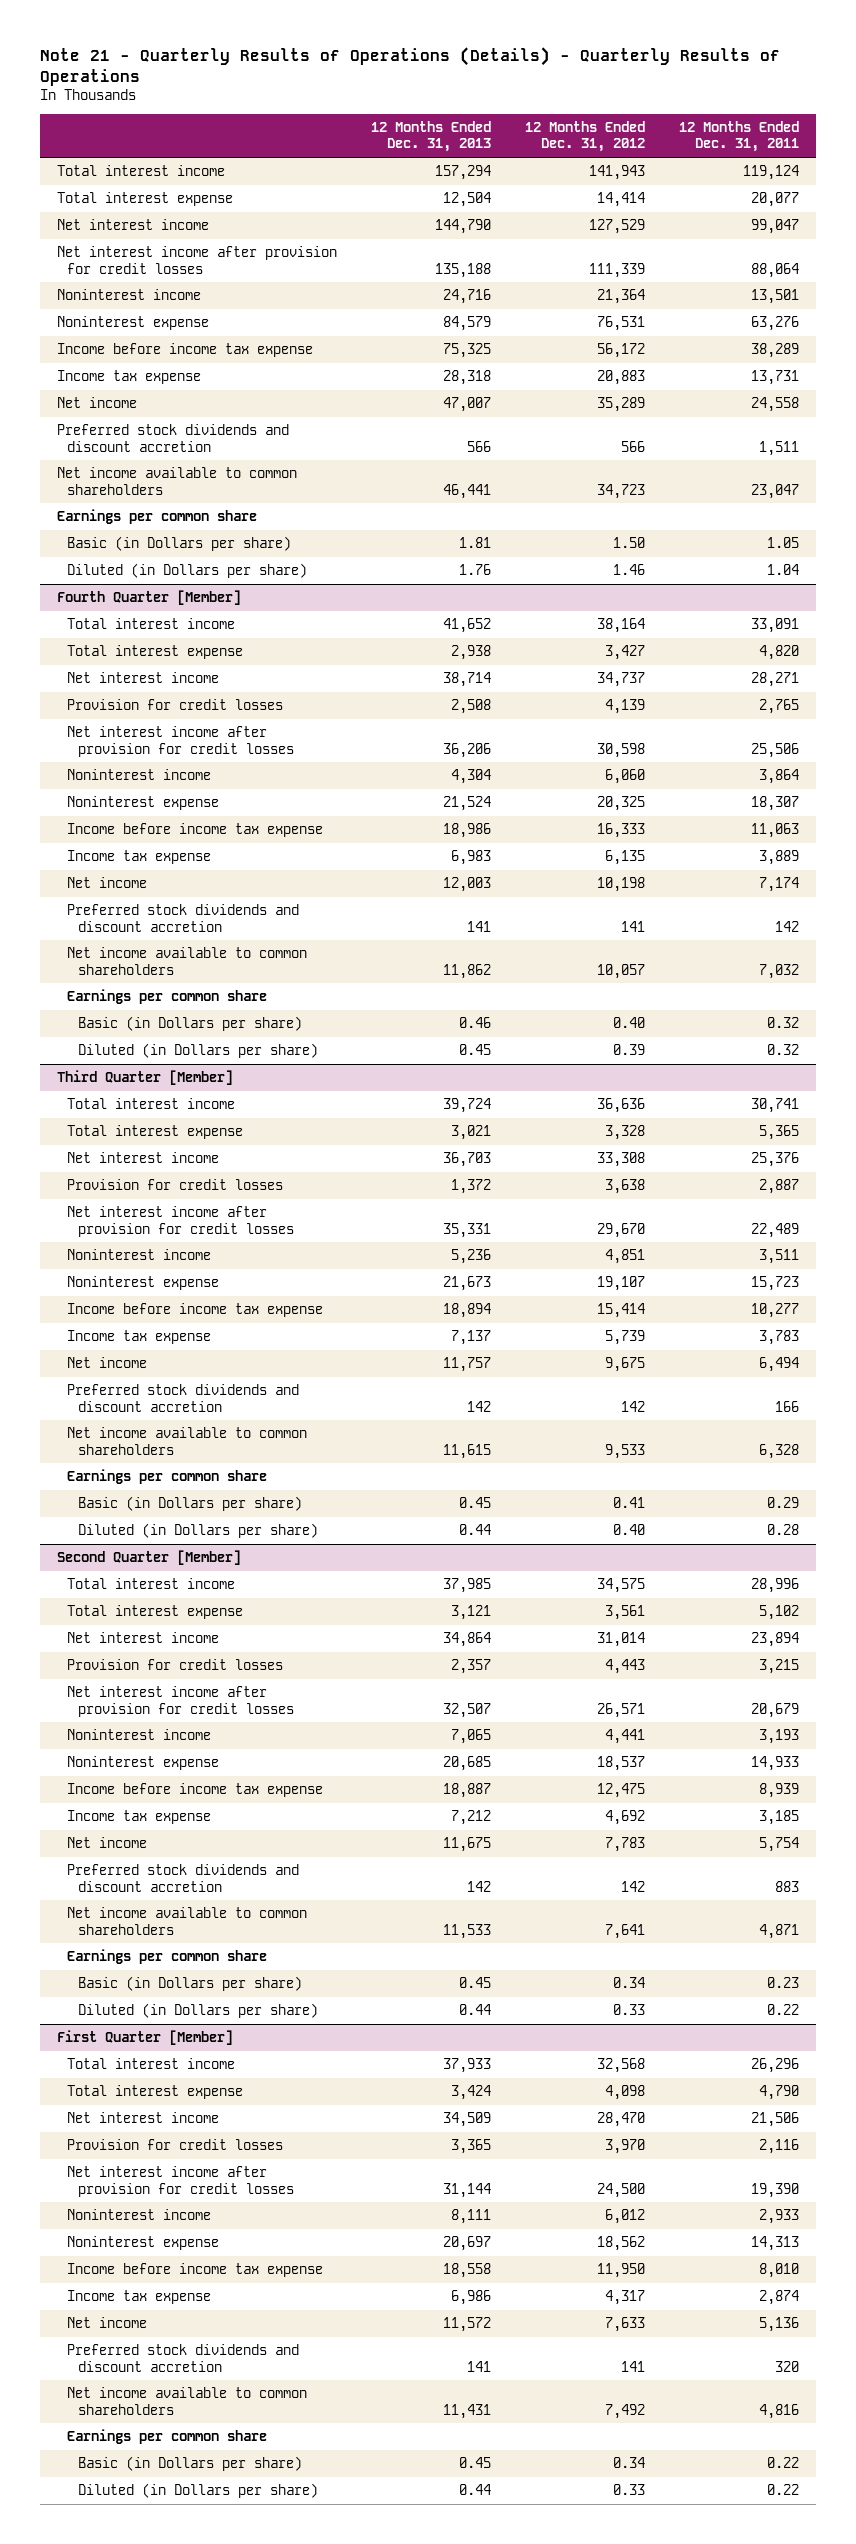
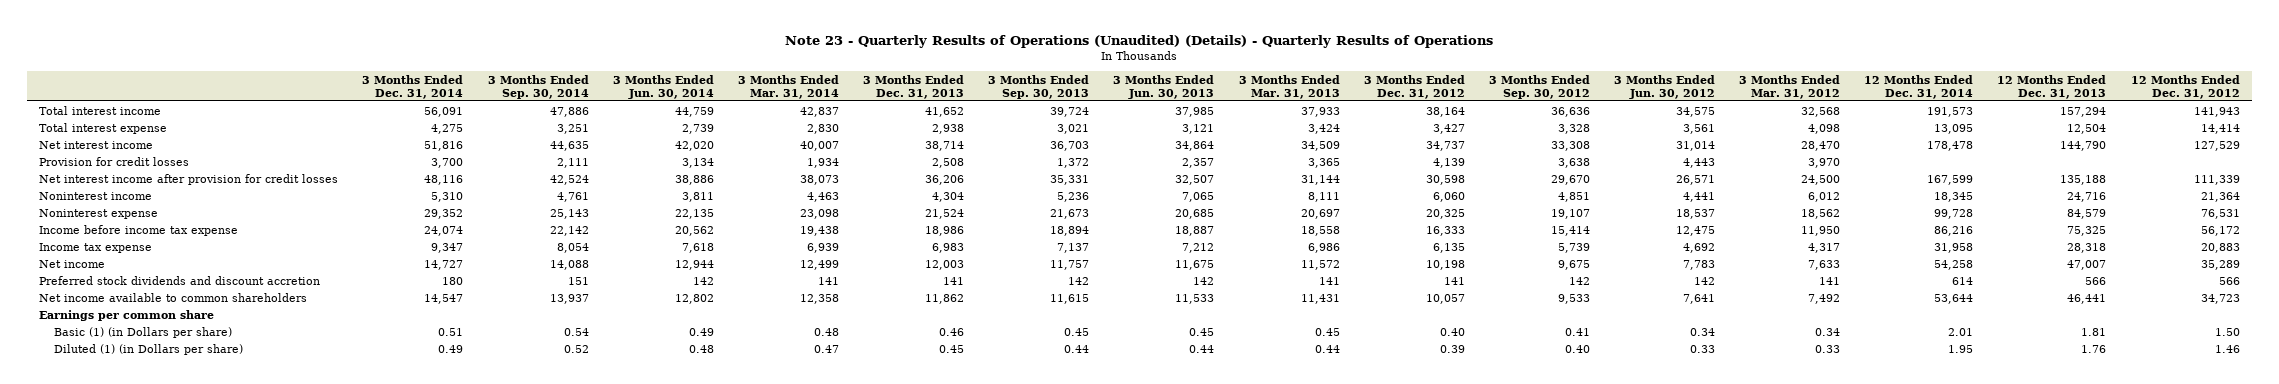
- Note 21 - Quarterly Results of Operations (Details) - Quarterly Results of Operations
+ Note 23 - Quarterly Results of Operations (Unaudited) (Details) - Quarterly Results of Operations
- | 12 Months Ended Dec. 31, 2013 | 12 Months Ended Dec. 31, 2012 | 12 Months Ended Dec. 31, 2011
+ | 3 Months Ended Dec. 31, 2014 | 3 Months Ended Sep. 30, 2014 | 3 Months Ended Jun. 30, 2014 | 3 Months Ended Mar. 31, 2014 | 3 Months Ended Dec. 31, 2013 | 3 Months Ended Sep. 30, 2013 | 3 Months Ended Jun. 30, 2013 | 3 Months Ended Mar. 31, 2013 | 3 Months Ended Dec. 31, 2012 | 3 Months Ended Sep. 30, 2012 | 3 Months Ended Jun. 30, 2012 | 3 Months Ended Mar. 31, 2012 | 12 Months Ended Dec. 31, 2014 | 12 Months Ended Dec. 31, 2013 | 12 Months Ended Dec. 31, 2012
+ Provision for credit losses | 3,700 | 2,111 | 3,134 | 1,934 | 2,508 | 1,372 | 2,357 | 3,365 | 4,139 | 3,638 | 4,443 | 3,970 | | |
- Basic (in Dollars per share) | 1.81 | 1.50 | 1.05
- Diluted (in Dollars per share) | 1.76 | 1.46 | 1.04
- Fourth Quarter [Member]
- Total interest income | 41,652 | 38,164 | 33,091
- Total interest expense | 2,938 | 3,427 | 4,820
- Net interest income | 38,714 | 34,737 | 28,271
- Provision for credit losses | 2,508 | 4,139 | 2,765
- Net interest income after provision for credit losses | 36,206 | 30,598 | 25,506
- Noninterest income | 4,304 | 6,060 | 3,864
- Noninterest expense | 21,524 | 20,325 | 18,307
- Income before income tax expense | 18,986 | 16,333 | 11,063
- Income tax expense | 6,983 | 6,135 | 3,889
- Net income | 12,003 | 10,198 | 7,174
- Preferred stock dividends and discount accretion | 141 | 141 | 142
- Net income available to common shareholders | 11,862 | 10,057 | 7,032
- Earnings per common share
- Basic (in Dollars per share) | 0.46 | 0.40 | 0.32
- Diluted (in Dollars per share) | 0.45 | 0.39 | 0.32
- Third Quarter [Member]
- Total interest income | 39,724 | 36,636 | 30,741
- Total interest expense | 3,021 | 3,328 | 5,365
- Net interest income | 36,703 | 33,308 | 25,376
- Provision for credit losses | 1,372 | 3,638 | 2,887
- Net interest income after provision for credit losses | 35,331 | 29,670 | 22,489
- Noninterest income | 5,236 | 4,851 | 3,511
- Noninterest expense | 21,673 | 19,107 | 15,723
- Income before income tax expense | 18,894 | 15,414 | 10,277
- Income tax expense | 7,137 | 5,739 | 3,783
- Net income | 11,757 | 9,675 | 6,494
- Preferred stock dividends and discount accretion | 142 | 142 | 166
- Net income available to common shareholders | 11,615 | 9,533 | 6,328
- Earnings per common share
- Basic (in Dollars per share) | 0.45 | 0.41 | 0.29
- Diluted (in Dollars per share) | 0.44 | 0.40 | 0.28
- Second Quarter [Member]
- Total interest income | 37,985 | 34,575 | 28,996
- Total interest expense | 3,121 | 3,561 | 5,102
- Net interest income | 34,864 | 31,014 | 23,894
- Provision for credit losses | 2,357 | 4,443 | 3,215
- Net interest income after provision for credit losses | 32,507 | 26,571 | 20,679
- Noninterest income | 7,065 | 4,441 | 3,193
- Noninterest expense | 20,685 | 18,537 | 14,933
- Income before income tax expense | 18,887 | 12,475 | 8,939
- Income tax expense | 7,212 | 4,692 | 3,185
- Net income | 11,675 | 7,783 | 5,754
- Preferred stock dividends and discount accretion | 142 | 142 | 883
- Net income available to common shareholders | 11,533 | 7,641 | 4,871
- Earnings per common share
- Basic (in Dollars per share) | 0.45 | 0.34 | 0.23
- Diluted (in Dollars per share) | 0.44 | 0.33 | 0.22
- First Quarter [Member]
- Total interest income | 37,933 | 32,568 | 26,296
- Total interest expense | 3,424 | 4,098 | 4,790
- Net interest income | 34,509 | 28,470 | 21,506
- Provision for credit losses | 3,365 | 3,970 | 2,116
- Net interest income after provision for credit losses | 31,144 | 24,500 | 19,390
- Noninterest income | 8,111 | 6,012 | 2,933
- Noninterest expense | 20,697 | 18,562 | 14,313
- Income before income tax expense | 18,558 | 11,950 | 8,010
- Income tax expense | 6,986 | 4,317 | 2,874
- Net income | 11,572 | 7,633 | 5,136
- Preferred stock dividends and discount accretion | 141 | 141 | 320
- Net income available to common shareholders | 11,431 | 7,492 | 4,816
- Earnings per common share
- Basic (in Dollars per share) | 0.45 | 0.34 | 0.22
- Diluted (in Dollars per share) | 0.44 | 0.33 | 0.22
+ Basic (1) (in Dollars per share) | 0.51 | 0.54 | 0.49 | 0.48 | 0.46 | 0.45 | 0.45 | 0.45 | 0.40 | 0.41 | 0.34 | 0.34 | 2.01 | 1.81 | 1.50
+ Diluted (1) (in Dollars per share) | 0.49 | 0.52 | 0.48 | 0.47 | 0.45 | 0.44 | 0.44 | 0.44 | 0.39 | 0.40 | 0.33 | 0.33 | 1.95 | 1.76 | 1.46

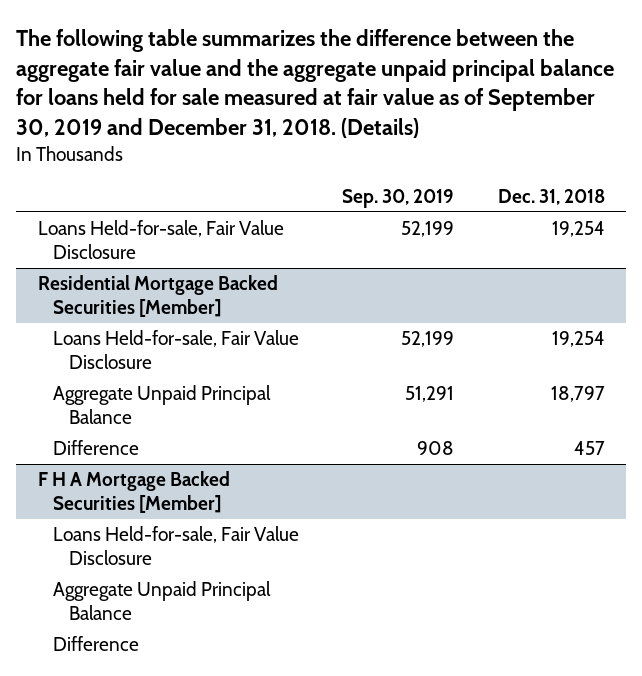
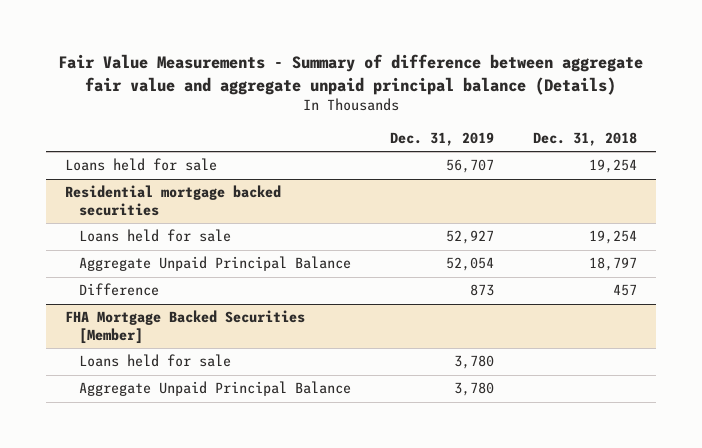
- The following table summarizes the difference between the aggregate fair value and the aggregate unpaid principal balance for loans held for sale measured at fair value as of September 30, 2019 and December 31, 2018. (Details)
+ Fair Value Measurements - Summary of difference between aggregate fair value and aggregate unpaid principal balance (Details)
- | Sep. 30, 2019 | Dec. 31, 2018
+ | Dec. 31, 2019 | Dec. 31, 2018
- Loans Held-for-sale, Fair Value Disclosure | 52,199 | 19,254
- Residential Mortgage Backed Securities [Member]
- Loans Held-for-sale, Fair Value Disclosure | 52,199 | 19,254
+ Loans held for sale | 56,707 | 19,254
+ Residential mortgage backed securities
+ Loans held for sale | 52,927 | 19,254
- F H A Mortgage Backed Securities [Member]
- Loans Held-for-sale, Fair Value Disclosure
+ FHA Mortgage Backed Securities [Member]
+ Loans held for sale | 3,780 |
- Difference

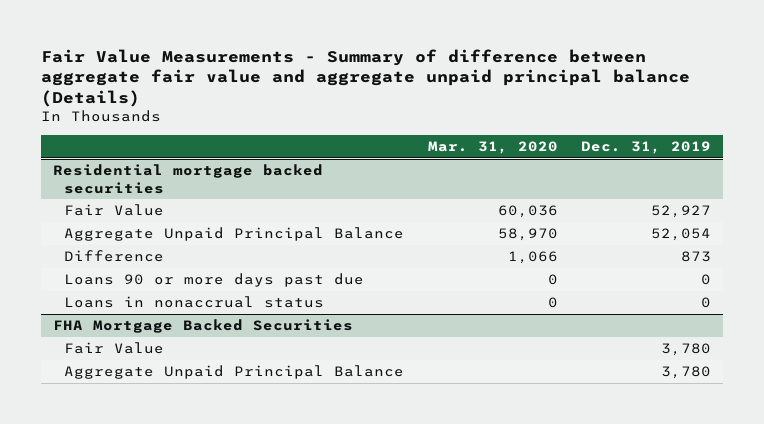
- | Dec. 31, 2019 | Dec. 31, 2018
+ | Mar. 31, 2020 | Dec. 31, 2019
- Loans held for sale | 56,707 | 19,254
@ Residential mortgage backed securities
- Loans held for sale | 52,927 | 19,254
+ Fair Value | 60,036 | 52,927
- FHA Mortgage Backed Securities [Member]
- Loans held for sale | 3,780 |
@ Residential mortgage backed securities
+ Loans 90 or more days past due | 0 | 0
+ Loans in nonaccrual status | 0 | 0
+ FHA Mortgage Backed Securities
+ Fair Value | | 3,780

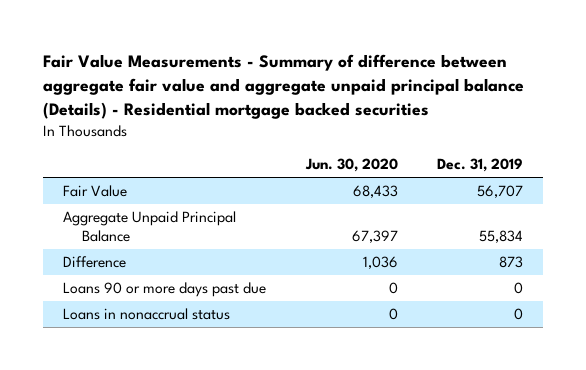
- Fair Value Measurements - Summary of difference between aggregate fair value and aggregate unpaid principal balance (Details)
+ Fair Value Measurements - Summary of difference between aggregate fair value and aggregate unpaid principal balance (Details) - Residential mortgage backed securities
- | Mar. 31, 2020 | Dec. 31, 2019
+ | Jun. 30, 2020 | Dec. 31, 2019
- Residential mortgage backed securities
- Fair Value | 60,036 | 52,927
- Aggregate Unpaid Principal Balance | 58,970 | 52,054
+ Fair Value | 68,433 | 56,707
+ Aggregate Unpaid Principal Balance | 67,397 | 55,834
- FHA Mortgage Backed Securities
- Fair Value | | 3,780
- Aggregate Unpaid Principal Balance | | 3,780

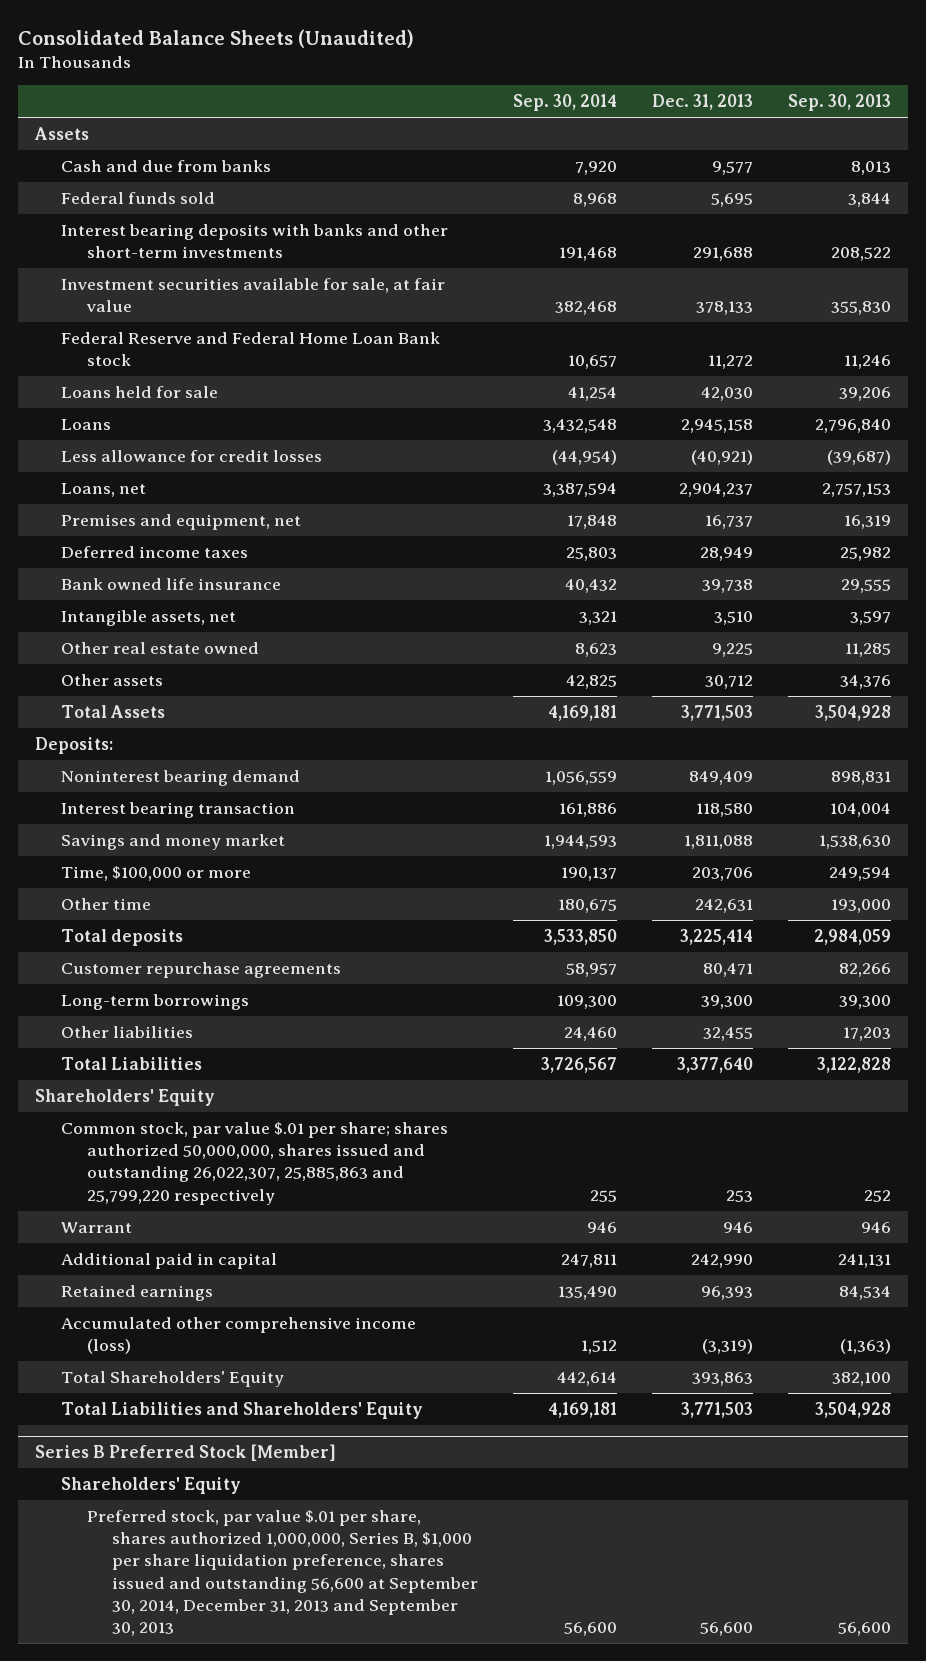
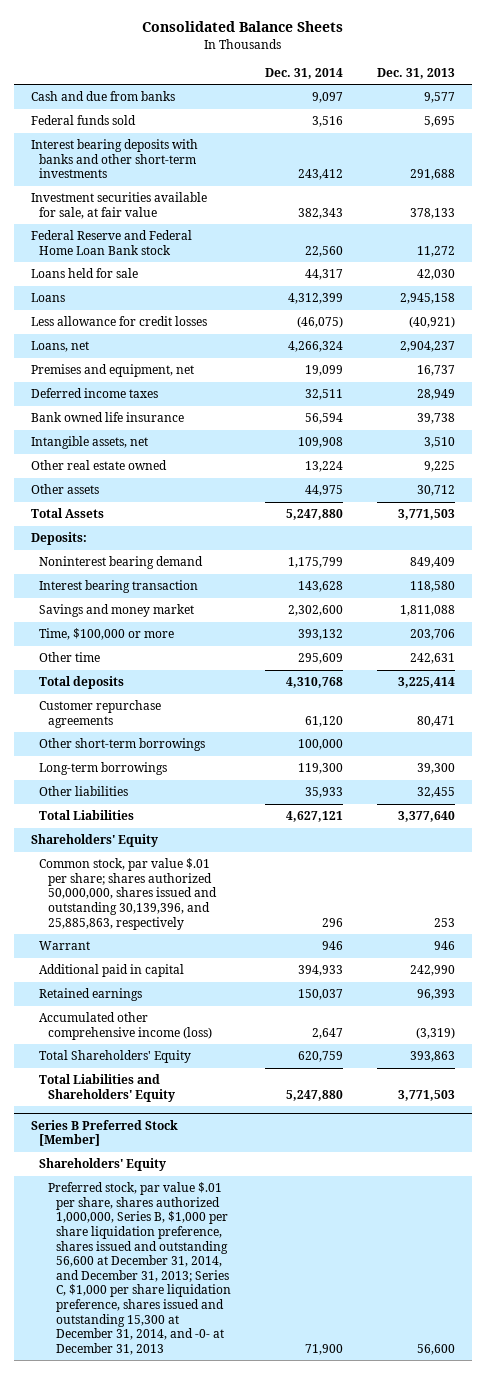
- Consolidated Balance Sheets (Unaudited)
+ Consolidated Balance Sheets
- | Sep. 30, 2014 | Dec. 31, 2013 | Sep. 30, 2013
+ | Dec. 31, 2014 | Dec. 31, 2013
- Assets
+ Other short-term borrowings | 100,000 |
- Common stock, par value $.01 per share; shares authorized 50,000,000, shares issued and outstanding 26,022,307, 25,885,863 and 25,799,220 respectively | 255 | 253 | 252
+ Common stock, par value $.01 per share; shares authorized 50,000,000, shares issued and outstanding 30,139,396, and 25,885,863, respectively | 296 | 253
@ Series B Preferred Stock [Member]
- Preferred stock, par value $.01 per share, shares authorized 1,000,000, Series B, $1,000 per share liquidation preference, shares issued and outstanding 56,600 at September 30, 2014, December 31, 2013 and September 30, 2013 | 56,600 | 56,600 | 56,600
+ Preferred stock, par value $.01 per share, shares authorized 1,000,000, Series B, $1,000 per share liquidation preference, shares issued and outstanding 56,600 at December 31, 2014, and December 31, 2013; Series C, $1,000 per share liquidation preference, shares issued and outstanding 15,300 at December 31, 2014, and -0- at December 31, 2013 | 71,900 | 56,600

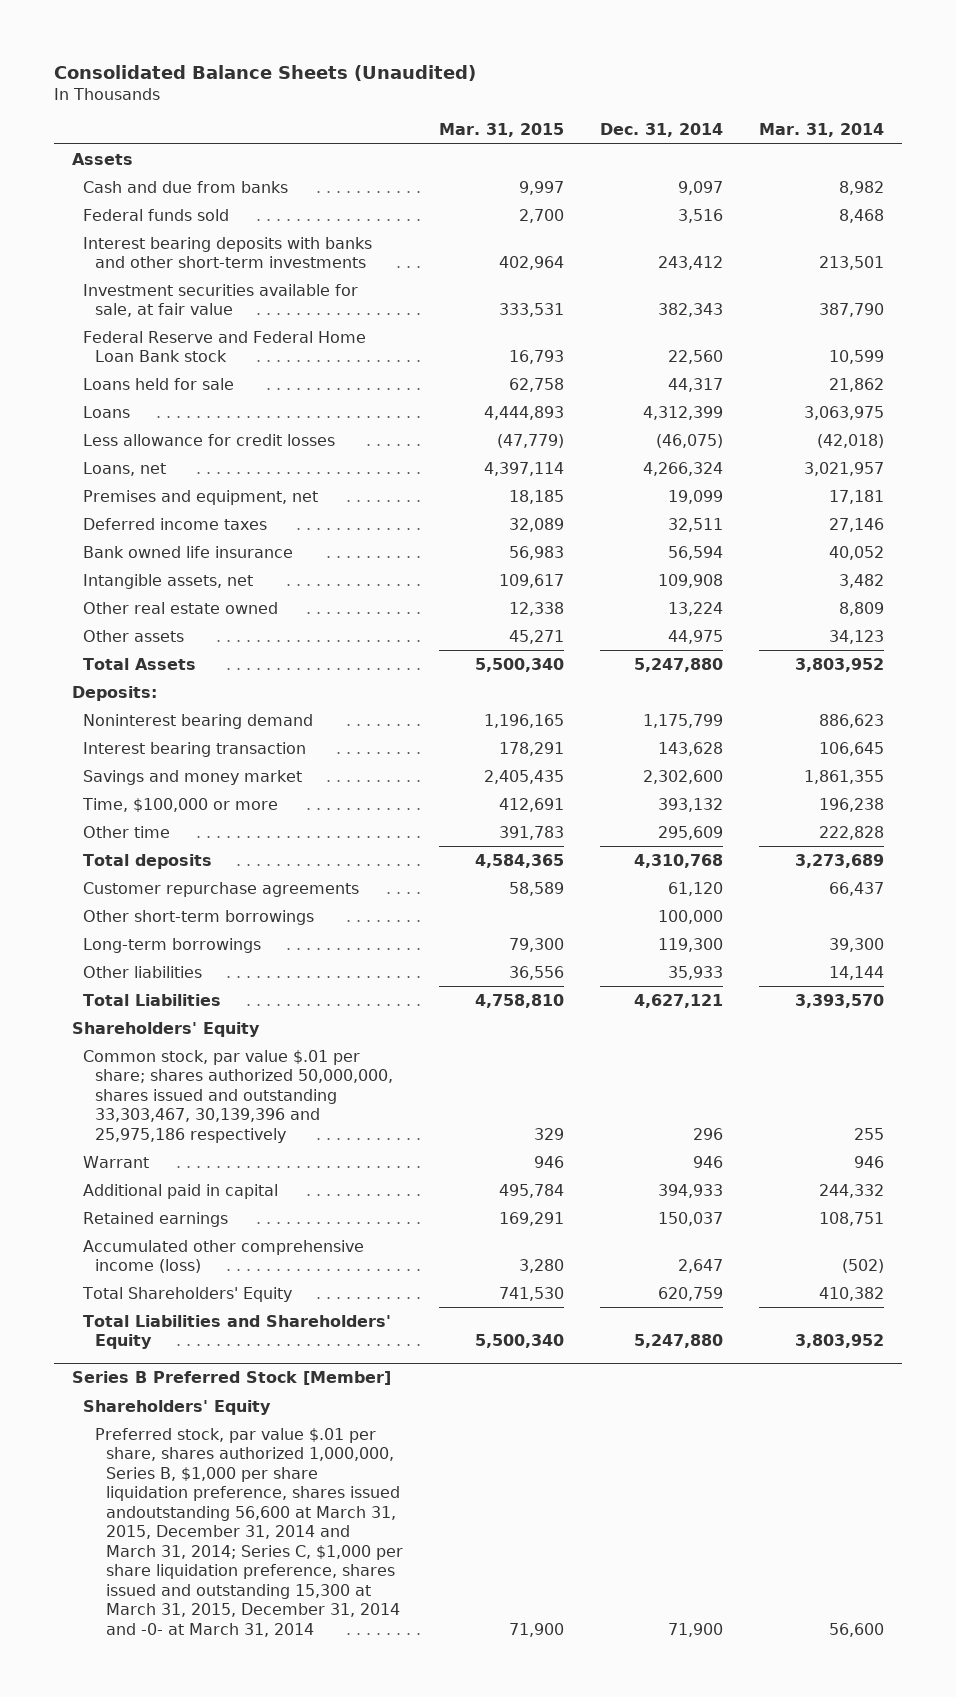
- Consolidated Balance Sheets
+ Consolidated Balance Sheets (Unaudited)
- | Dec. 31, 2014 | Dec. 31, 2013
+ | Mar. 31, 2015 | Dec. 31, 2014 | Mar. 31, 2014
+ Assets
- Common stock, par value $.01 per share; shares authorized 50,000,000, shares issued and outstanding 30,139,396, and 25,885,863, respectively | 296 | 253
+ Common stock, par value $.01 per share; shares authorized 50,000,000, shares issued and outstanding 33,303,467, 30,139,396 and 25,975,186 respectively | 329 | 296 | 255
@ Series B Preferred Stock [Member]
- Preferred stock, par value $.01 per share, shares authorized 1,000,000, Series B, $1,000 per share liquidation preference, shares issued and outstanding 56,600 at December 31, 2014, and December 31, 2013; Series C, $1,000 per share liquidation preference, shares issued and outstanding 15,300 at December 31, 2014, and -0- at December 31, 2013 | 71,900 | 56,600
+ Preferred stock, par value $.01 per share, shares authorized 1,000,000, Series B, $1,000 per share liquidation preference, shares issued andoutstanding 56,600 at March 31, 2015, December 31, 2014 and March 31, 2014; Series C, $1,000 per share liquidation preference, shares issued and outstanding 15,300 at March 31, 2015, December 31, 2014 and -0- at March 31, 2014 | 71,900 | 71,900 | 56,600

